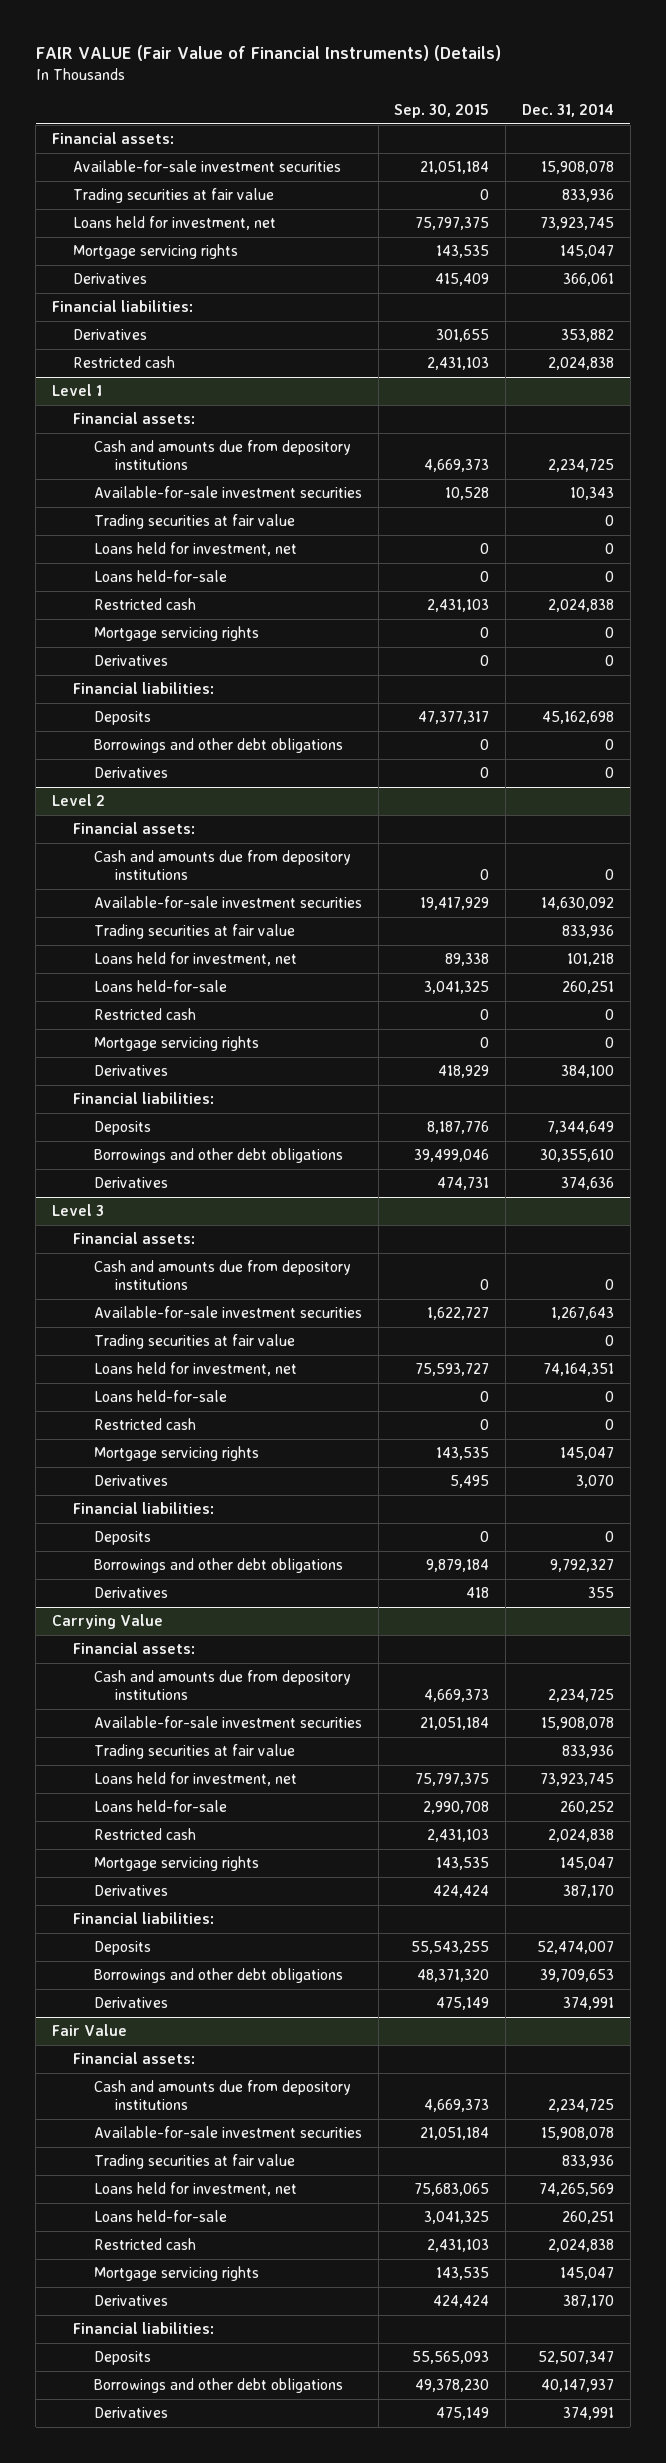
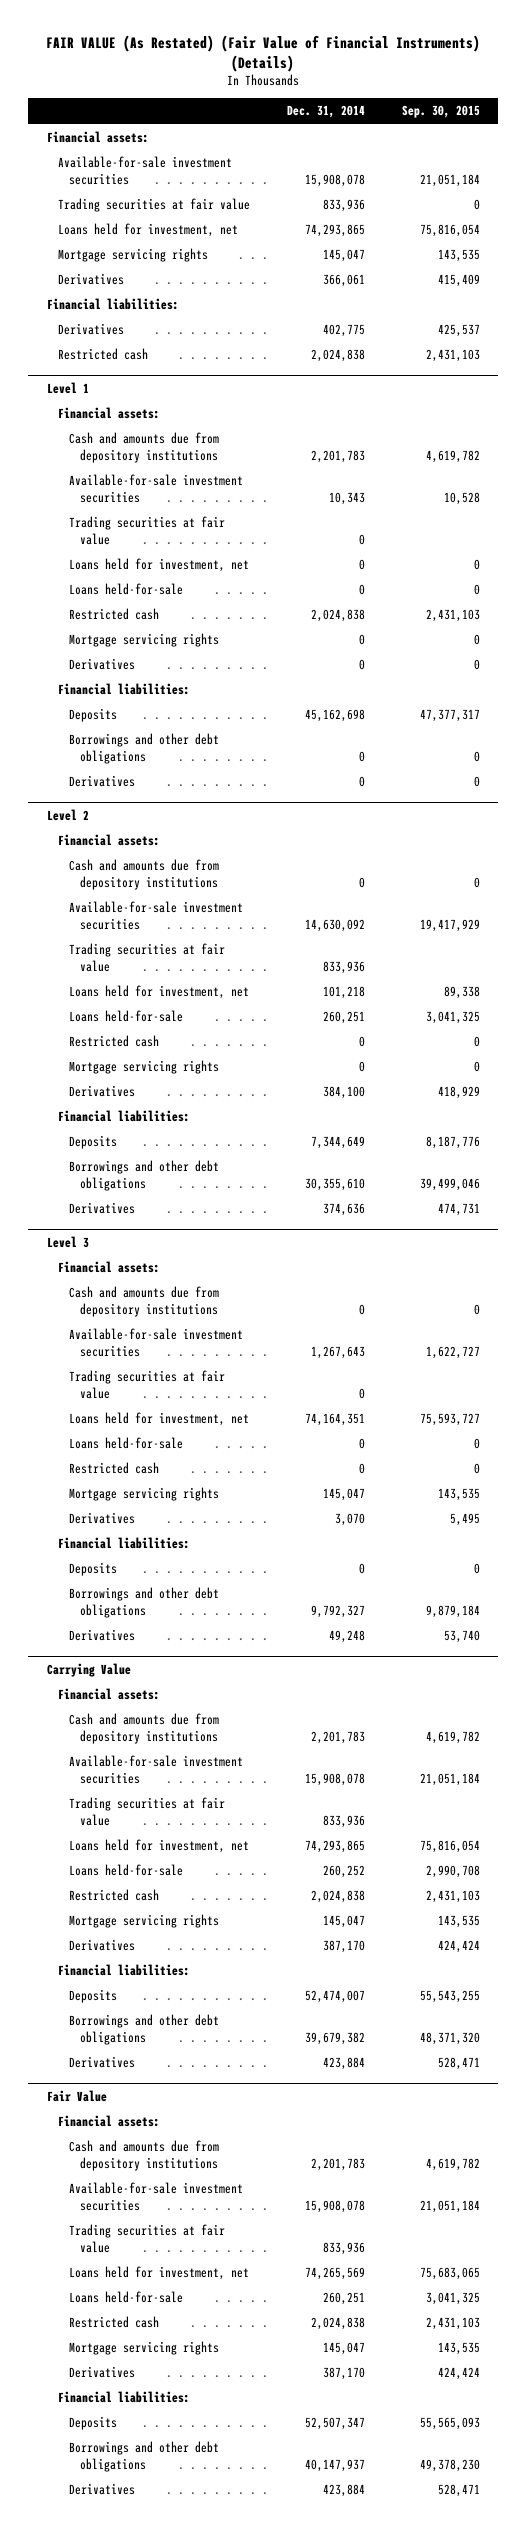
- FAIR VALUE (Fair Value of Financial Instruments) (Details)
+ FAIR VALUE (As Restated) (Fair Value of Financial Instruments) (Details)
- | Sep. 30, 2015 | Dec. 31, 2014
+ | Dec. 31, 2014 | Sep. 30, 2015
- Loans held for investment, net | 75,797,375 | 73,923,745
+ Loans held for investment, net | 74,293,865 | 75,816,054
- Derivatives | 301,655 | 353,882
+ Derivatives | 402,775 | 425,537
@ Level 1
- Cash and amounts due from depository institutions | 4,669,373 | 2,234,725
+ Cash and amounts due from depository institutions | 2,201,783 | 4,619,782
@ Level 3
- Derivatives | 418 | 355
+ Derivatives | 49,248 | 53,740
@ Carrying Value
- Cash and amounts due from depository institutions | 4,669,373 | 2,234,725
+ Cash and amounts due from depository institutions | 2,201,783 | 4,619,782
- Loans held for investment, net | 75,797,375 | 73,923,745
+ Loans held for investment, net | 74,293,865 | 75,816,054
- Borrowings and other debt obligations | 48,371,320 | 39,709,653
- Derivatives | 475,149 | 374,991
+ Borrowings and other debt obligations | 39,679,382 | 48,371,320
+ Derivatives | 423,884 | 528,471
@ Fair Value
- Cash and amounts due from depository institutions | 4,669,373 | 2,234,725
+ Cash and amounts due from depository institutions | 2,201,783 | 4,619,782
- Derivatives | 475,149 | 374,991
+ Derivatives | 423,884 | 528,471

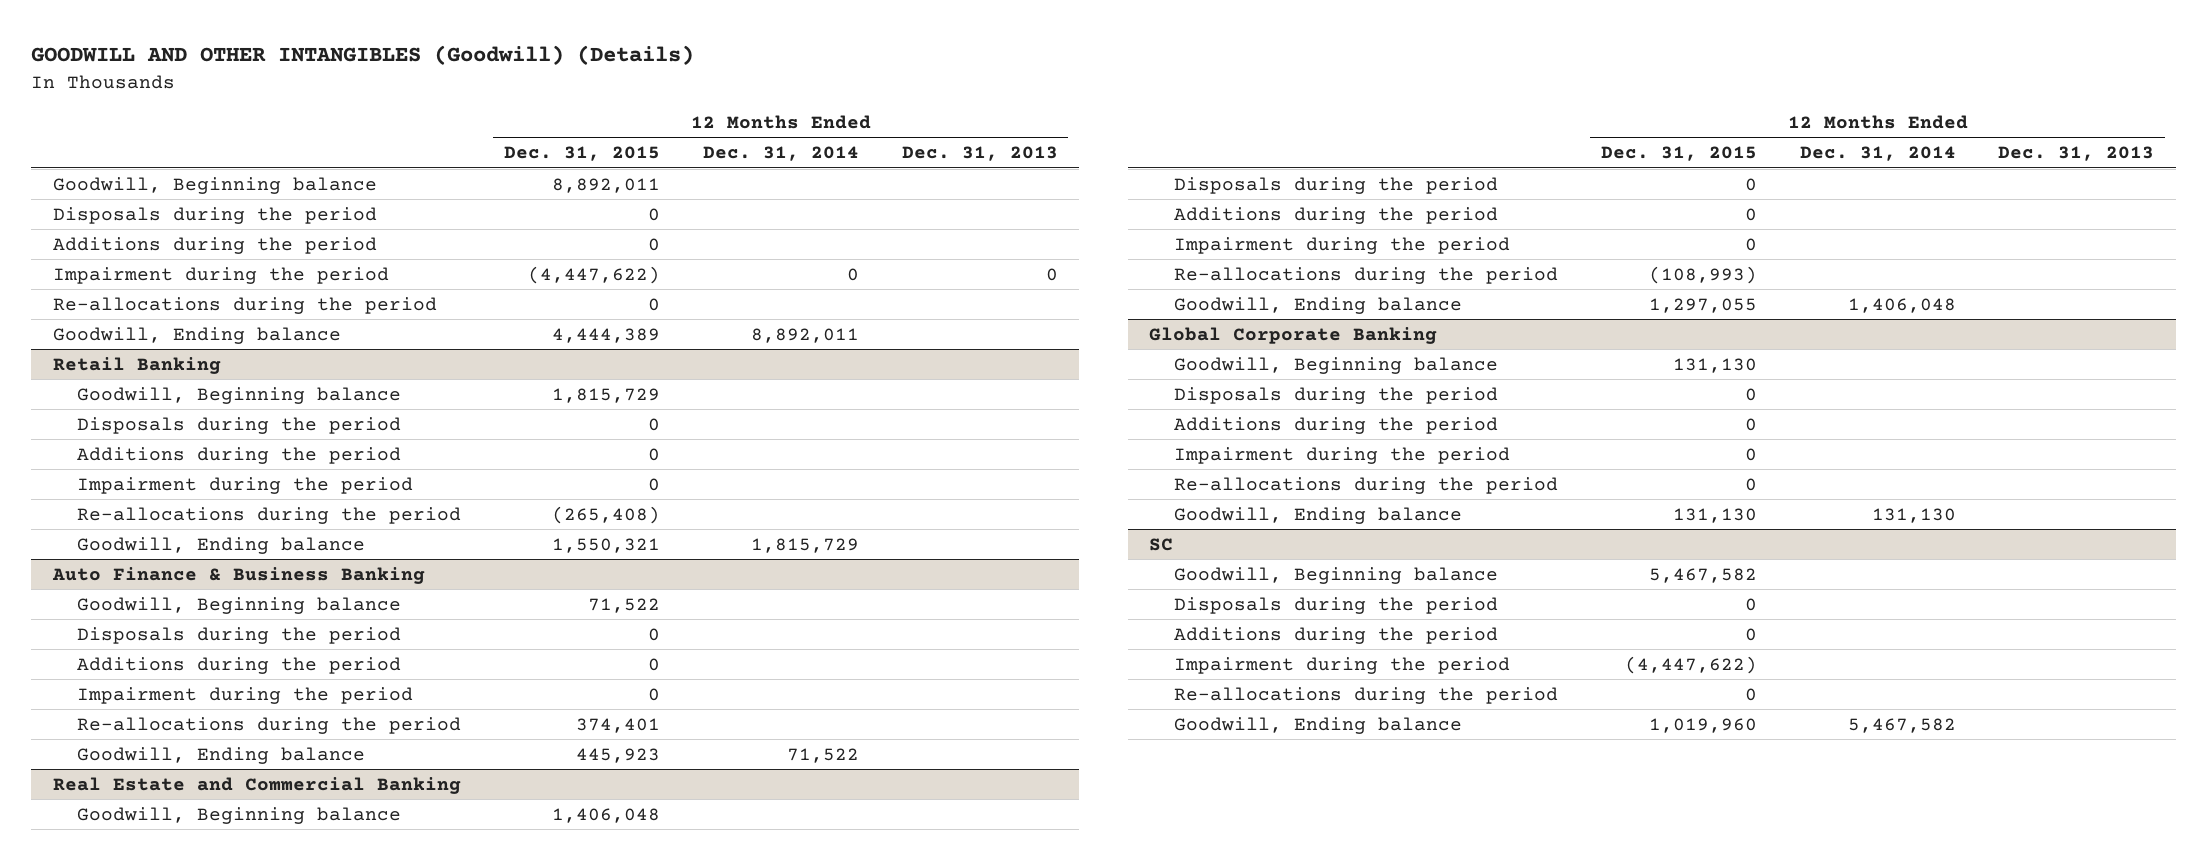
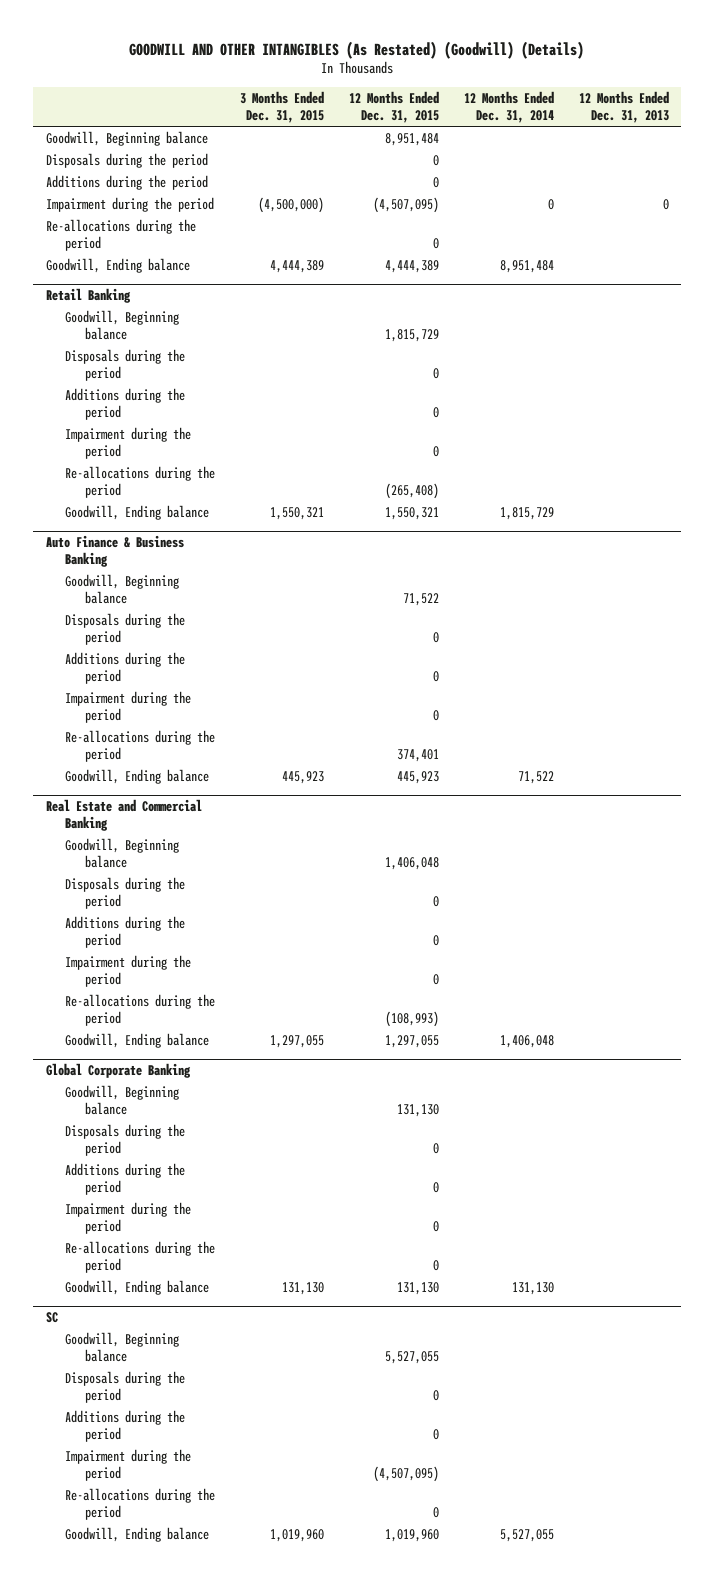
- GOODWILL AND OTHER INTANGIBLES (Goodwill) (Details)
+ GOODWILL AND OTHER INTANGIBLES (As Restated) (Goodwill) (Details)
- | 12 Months Ended Dec. 31, 2015 | 12 Months Ended Dec. 31, 2014 | 12 Months Ended Dec. 31, 2013
+ | 3 Months Ended Dec. 31, 2015 | 12 Months Ended Dec. 31, 2015 | 12 Months Ended Dec. 31, 2014 | 12 Months Ended Dec. 31, 2013
- Goodwill, Beginning balance | 8,892,011 | |
+ Goodwill, Beginning balance | | 8,951,484 | |
- Impairment during the period | (4,447,622) | 0 | 0
+ Impairment during the period | (4,500,000) | (4,507,095) | 0 | 0
- Goodwill, Ending balance | 4,444,389 | 8,892,011 |
+ Goodwill, Ending balance | 4,444,389 | 4,444,389 | 8,951,484 |
@ SC
- Goodwill, Beginning balance | 5,467,582 | |
+ Goodwill, Beginning balance | | 5,527,055 | |
- Impairment during the period | (4,447,622) | |
+ Impairment during the period | | (4,507,095) | |
- Goodwill, Ending balance | 1,019,960 | 5,467,582 |
+ Goodwill, Ending balance | 1,019,960 | 1,019,960 | 5,527,055 |

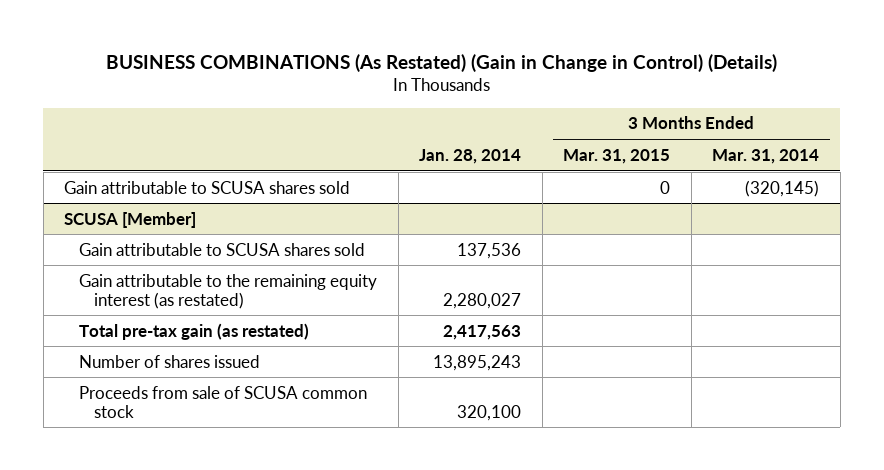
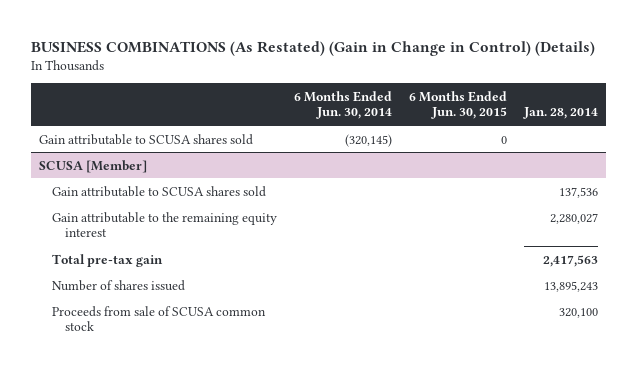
- | Jan. 28, 2014 | 3 Months Ended Mar. 31, 2015 | 3 Months Ended Mar. 31, 2014
+ | 6 Months Ended Jun. 30, 2014 | 6 Months Ended Jun. 30, 2015 | Jan. 28, 2014
@ SCUSA [Member]
- Gain attributable to the remaining equity interest (as restated) | 2,280,027 | |
- Total pre-tax gain (as restated) | 2,417,563 | |
+ Gain attributable to the remaining equity interest | | | 2,280,027
+ Total pre-tax gain | | | 2,417,563

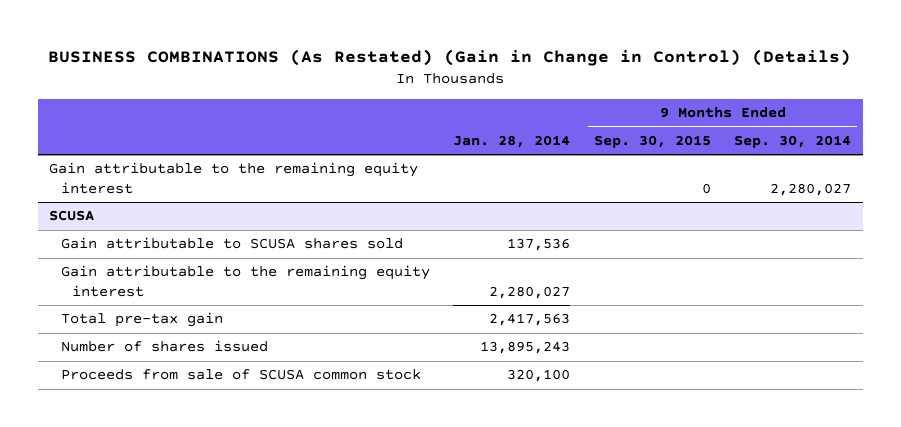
- | 6 Months Ended Jun. 30, 2014 | 6 Months Ended Jun. 30, 2015 | Jan. 28, 2014
+ | Jan. 28, 2014 | 9 Months Ended Sep. 30, 2015 | 9 Months Ended Sep. 30, 2014
- Gain attributable to SCUSA shares sold | (320,145) | 0 |
- SCUSA [Member]
+ Gain attributable to the remaining equity interest | | 0 | 2,280,027
+ SCUSA

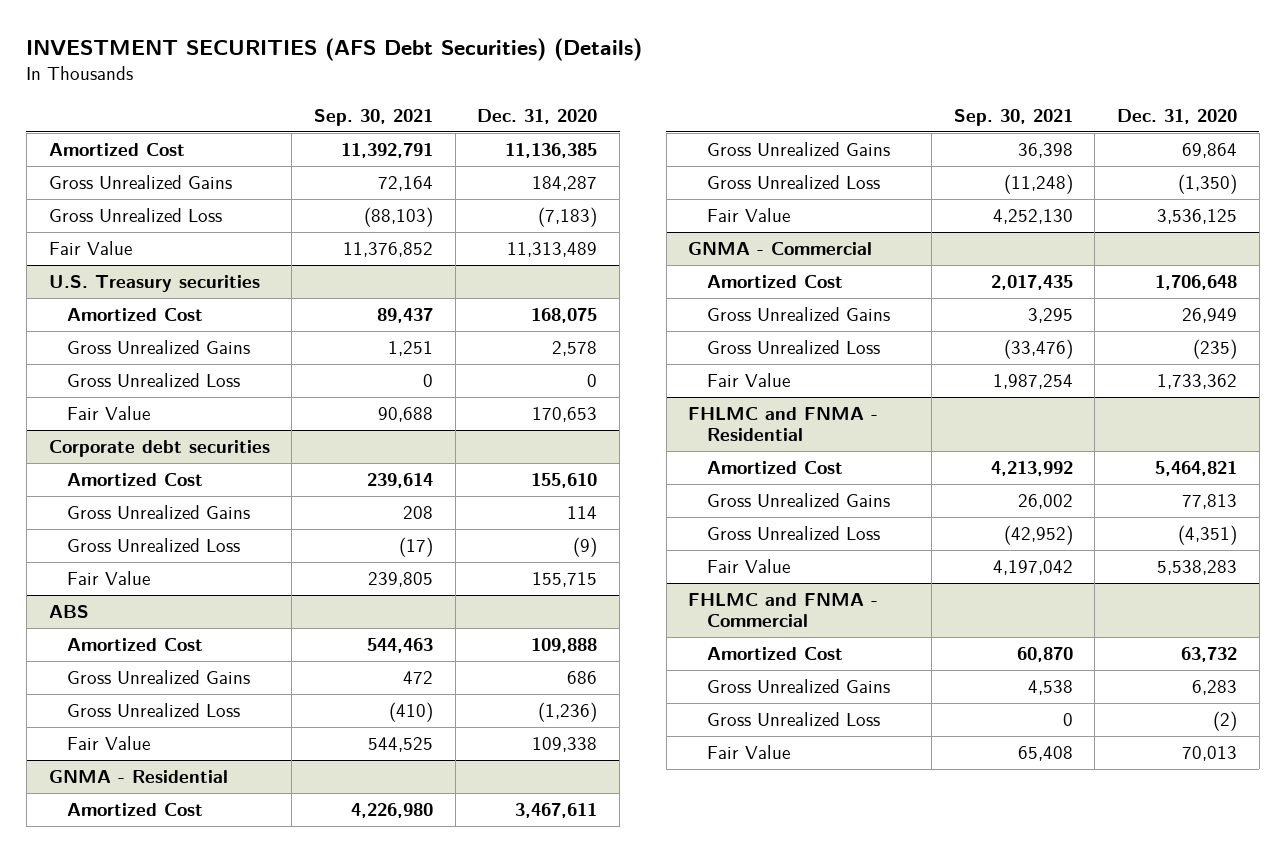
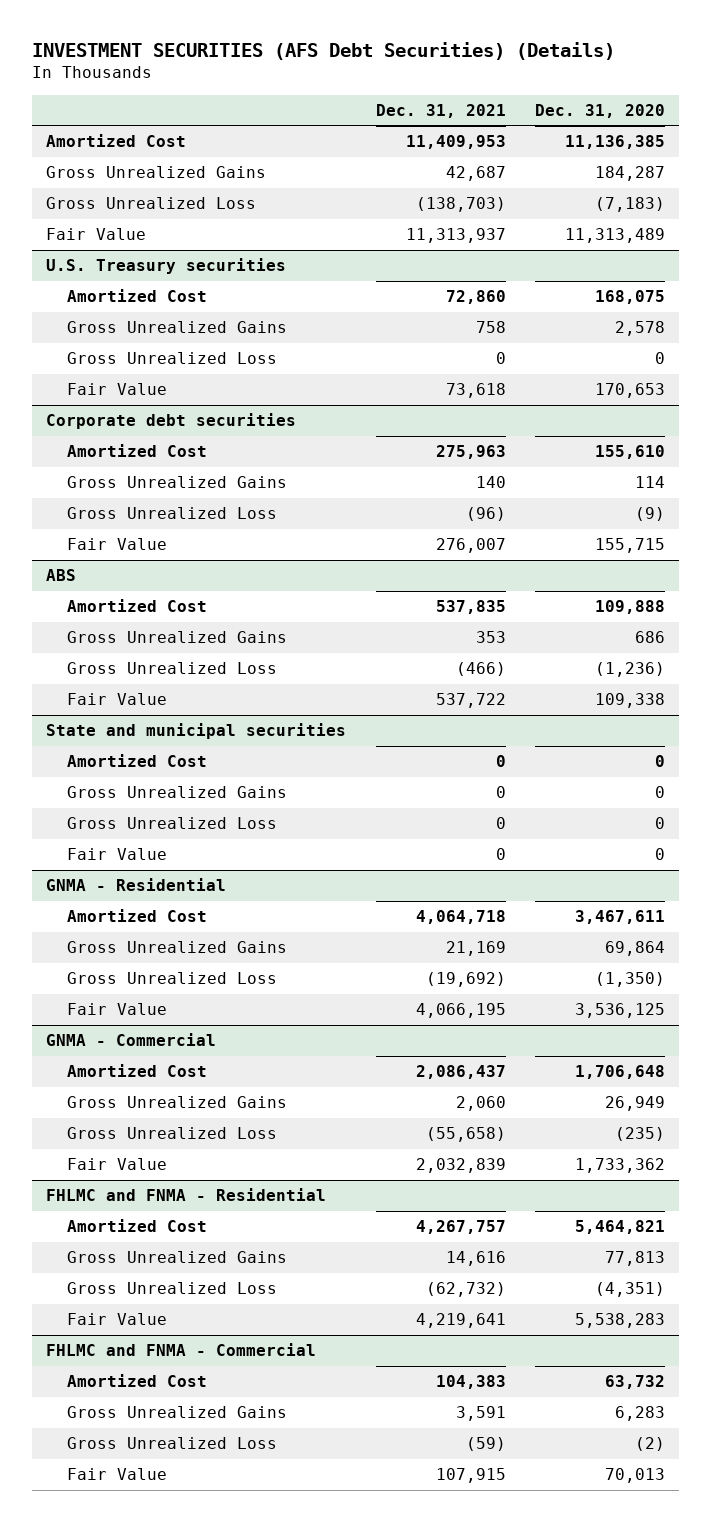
- | Sep. 30, 2021 | Dec. 31, 2020
+ | Dec. 31, 2021 | Dec. 31, 2020
+ State and municipal securities
+ Amortized Cost | 0 | 0
+ Gross Unrealized Gains | 0 | 0
+ Gross Unrealized Loss | 0 | 0
+ Fair Value | 0 | 0

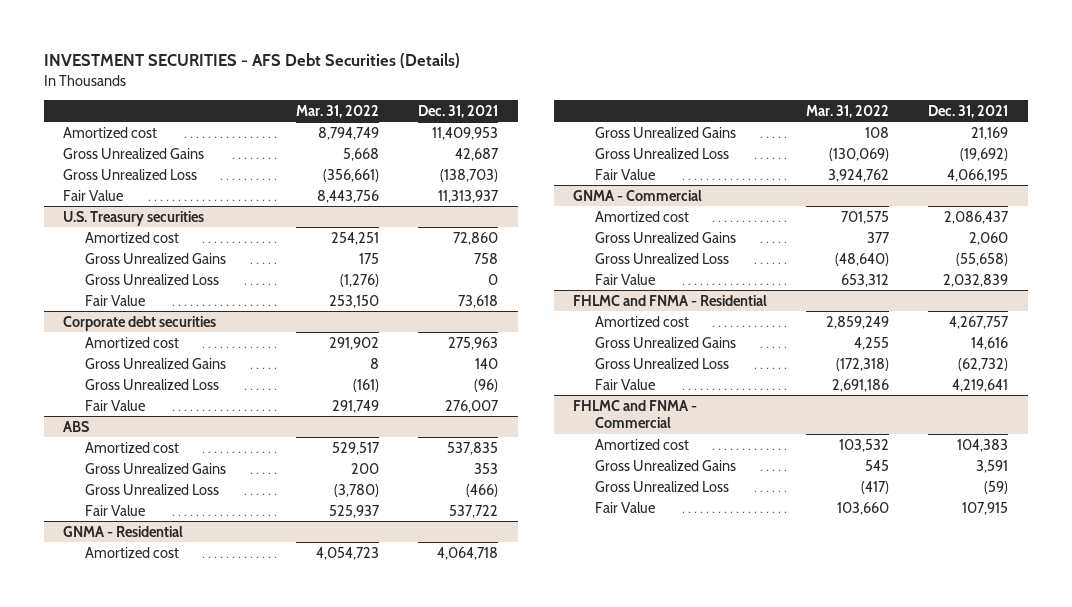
- INVESTMENT SECURITIES (AFS Debt Securities) (Details)
+ INVESTMENT SECURITIES - AFS Debt Securities (Details)
- | Dec. 31, 2021 | Dec. 31, 2020
+ | Mar. 31, 2022 | Dec. 31, 2021
- Amortized Cost | 11,409,953 | 11,136,385
+ Amortized cost | 8,794,749 | 11,409,953
@ U.S. Treasury securities
- Amortized Cost | 72,860 | 168,075
+ Amortized cost | 254,251 | 72,860
@ Corporate debt securities
- Amortized Cost | 275,963 | 155,610
+ Amortized cost | 291,902 | 275,963
@ ABS
- Amortized Cost | 537,835 | 109,888
+ Amortized cost | 529,517 | 537,835
- State and municipal securities
- Amortized Cost | 0 | 0
- Gross Unrealized Gains | 0 | 0
- Gross Unrealized Loss | 0 | 0
- Fair Value | 0 | 0
@ GNMA - Residential
- Amortized Cost | 4,064,718 | 3,467,611
+ Amortized cost | 4,054,723 | 4,064,718
@ GNMA - Commercial
- Amortized Cost | 2,086,437 | 1,706,648
+ Amortized cost | 701,575 | 2,086,437
@ FHLMC and FNMA - Residential
- Amortized Cost | 4,267,757 | 5,464,821
+ Amortized cost | 2,859,249 | 4,267,757
@ FHLMC and FNMA - Commercial
- Amortized Cost | 104,383 | 63,732
+ Amortized cost | 103,532 | 104,383

